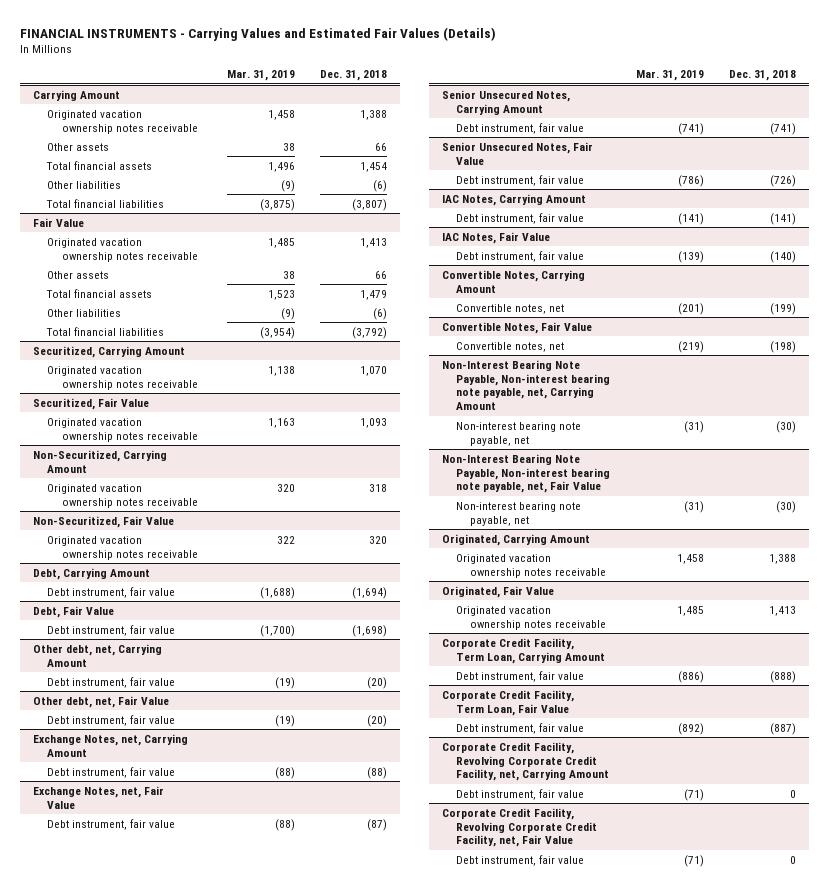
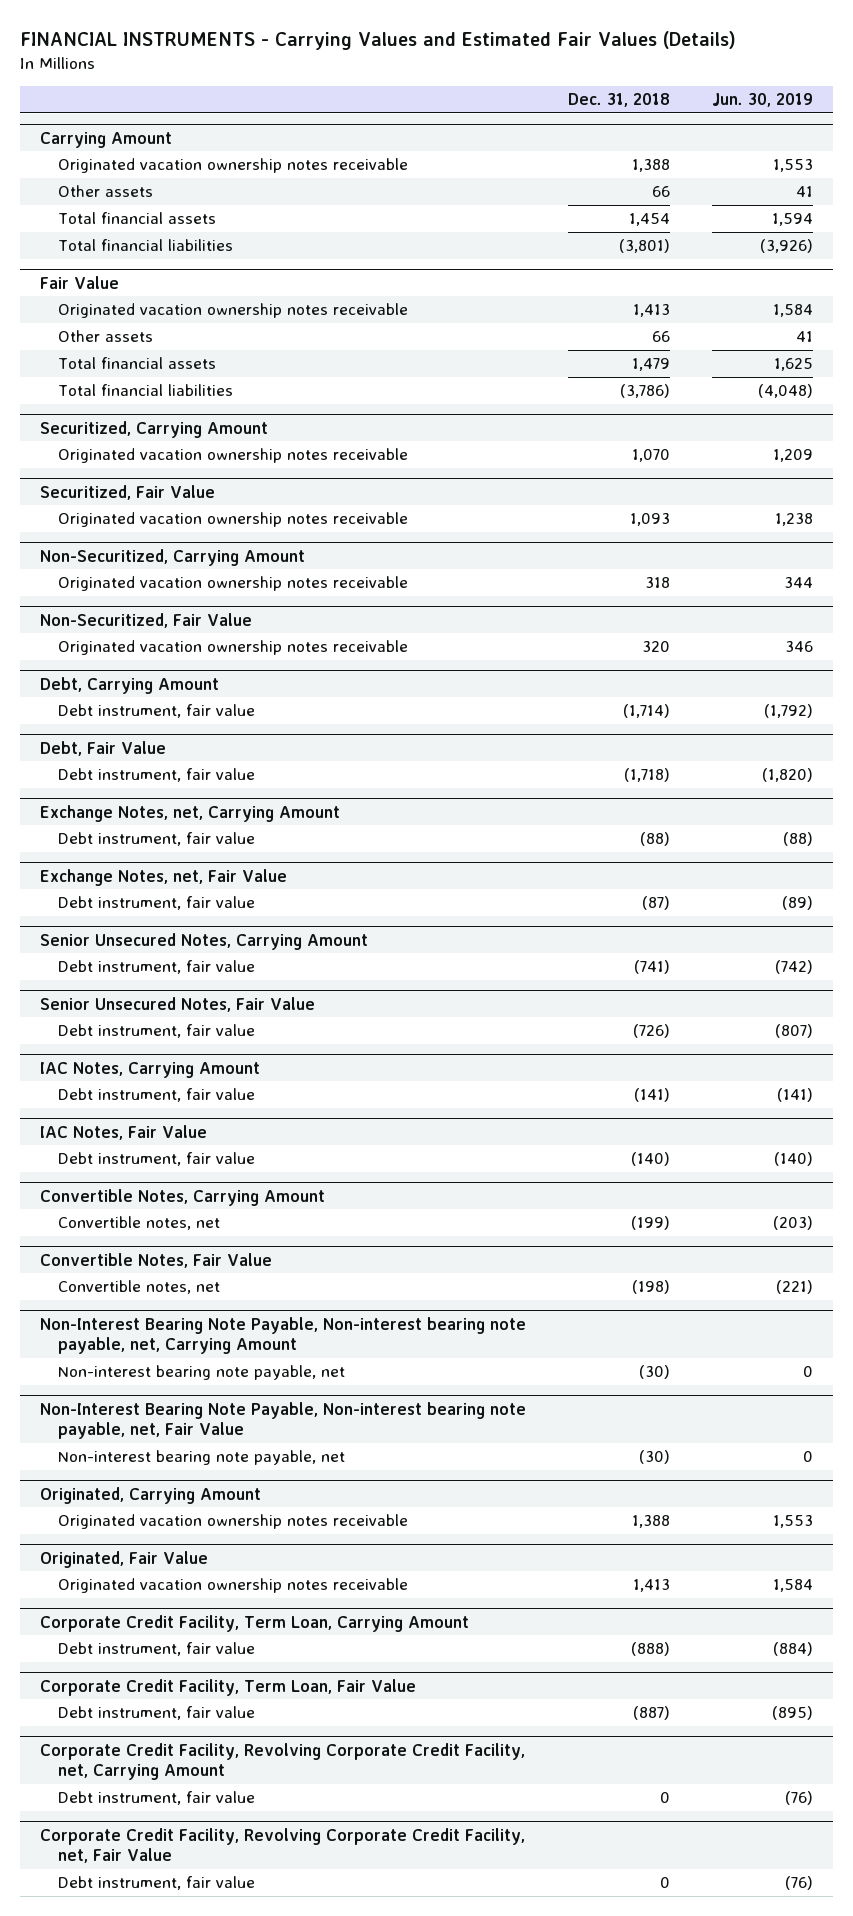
- | Mar. 31, 2019 | Dec. 31, 2018
+ | Dec. 31, 2018 | Jun. 30, 2019
@ Carrying Amount
- Other liabilities | (9) | (6)
- Total financial liabilities | (3,875) | (3,807)
+ Total financial liabilities | (3,801) | (3,926)
@ Fair Value
- Other liabilities | (9) | (6)
- Total financial liabilities | (3,954) | (3,792)
+ Total financial liabilities | (3,786) | (4,048)
@ Debt, Carrying Amount
- Debt instrument, fair value | (1,688) | (1,694)
+ Debt instrument, fair value | (1,714) | (1,792)
@ Debt, Fair Value
- Debt instrument, fair value | (1,700) | (1,698)
- Other debt, net, Carrying Amount
- Debt instrument, fair value | (19) | (20)
- Other debt, net, Fair Value
- Debt instrument, fair value | (19) | (20)
@ Debt, Fair Value
+ Debt instrument, fair value | (1,718) | (1,820)

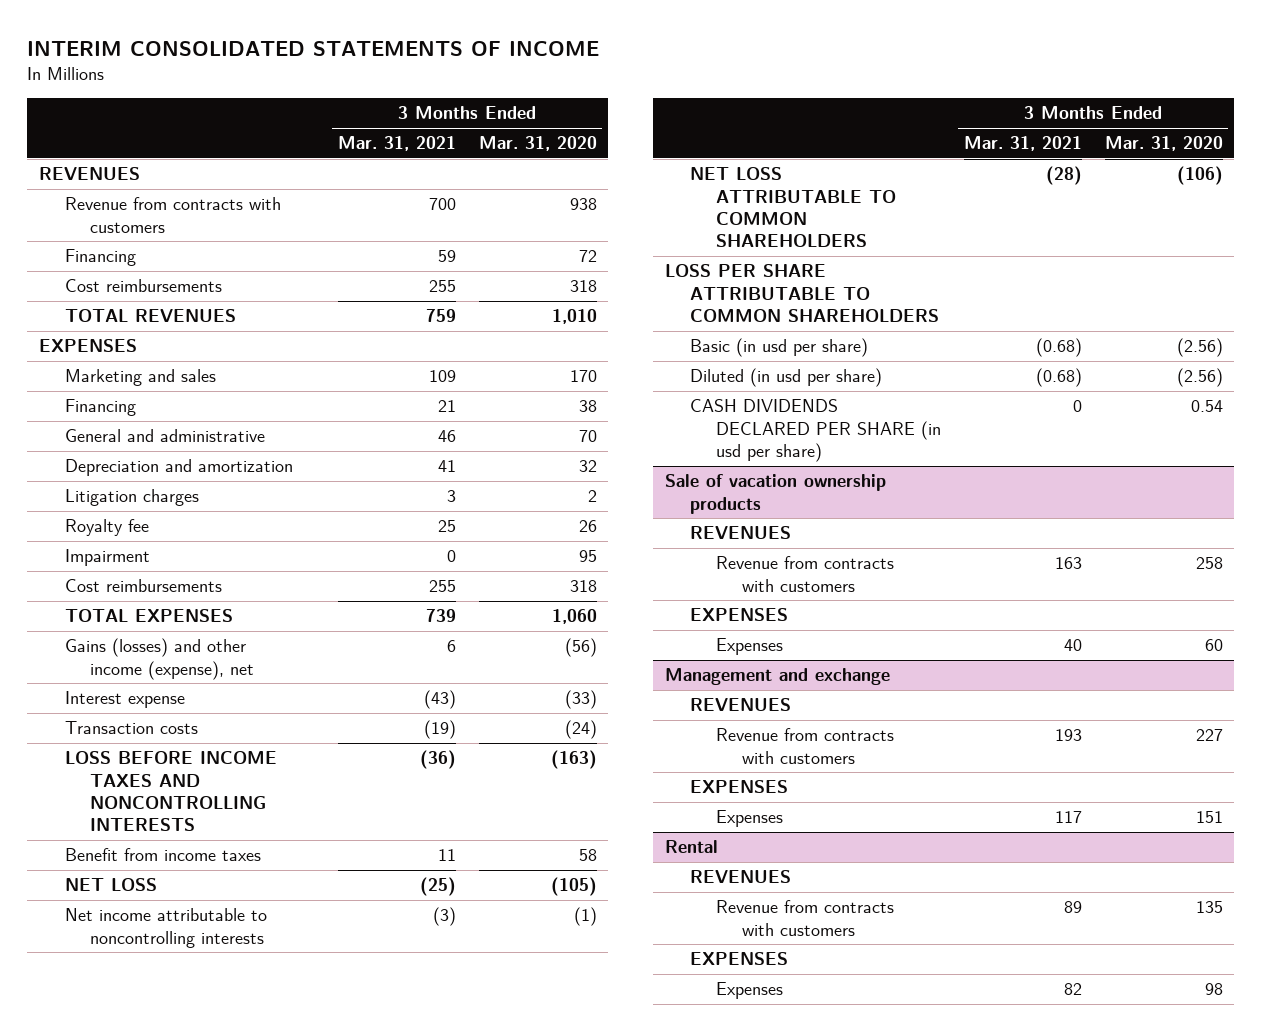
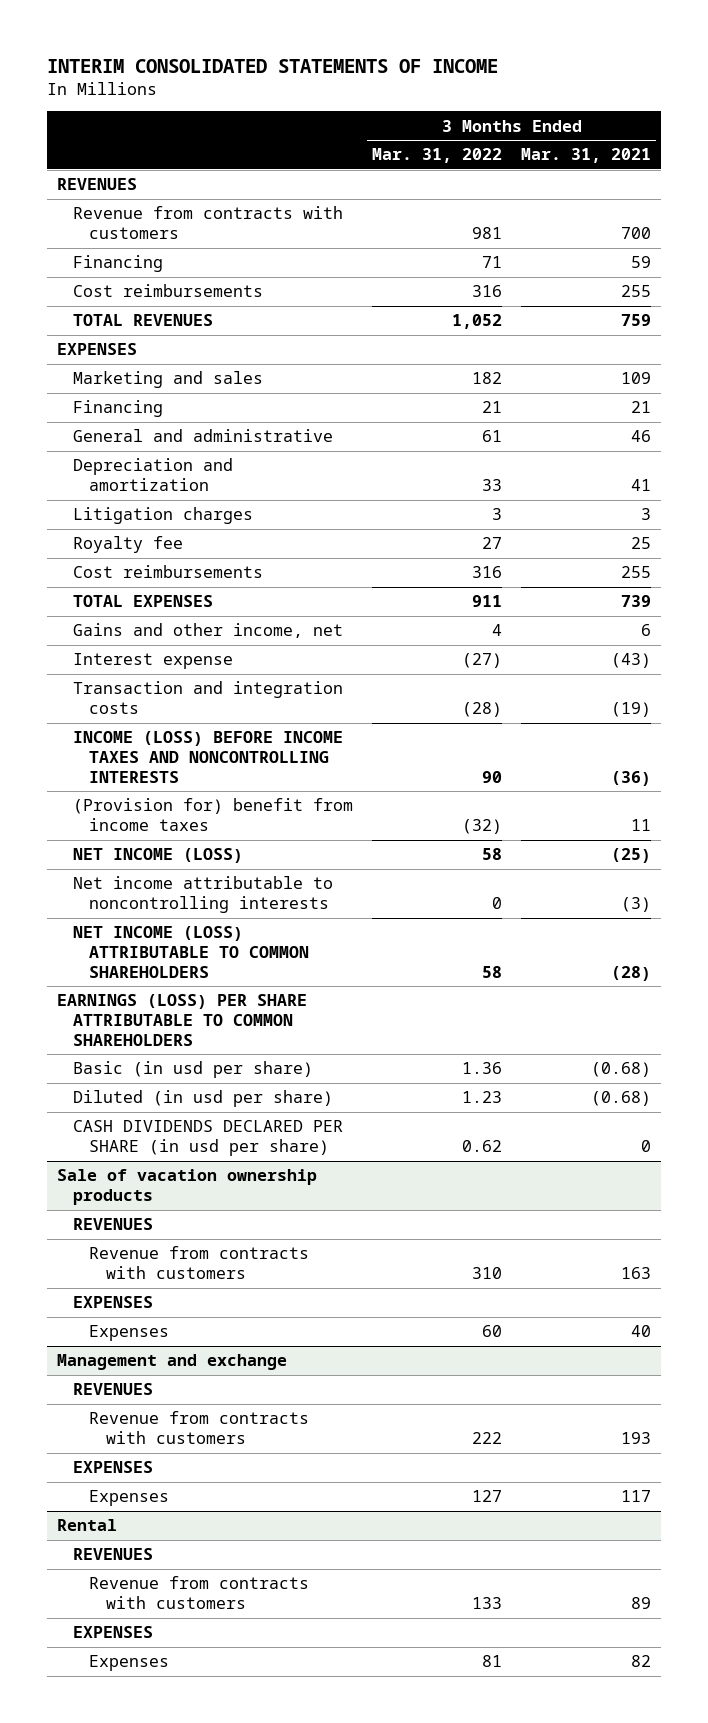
- | 3 Months Ended Mar. 31, 2021 | 3 Months Ended Mar. 31, 2020
+ | 3 Months Ended Mar. 31, 2022 | 3 Months Ended Mar. 31, 2021
- Impairment | 0 | 95
- Gains (losses) and other income (expense), net | 6 | (56)
+ Gains and other income, net | 4 | 6
- Transaction costs | (19) | (24)
- LOSS BEFORE INCOME TAXES AND NONCONTROLLING INTERESTS | (36) | (163)
- Benefit from income taxes | 11 | 58
- NET LOSS | (25) | (105)
+ Transaction and integration costs | (28) | (19)
+ INCOME (LOSS) BEFORE INCOME TAXES AND NONCONTROLLING INTERESTS | 90 | (36)
+ (Provision for) benefit from income taxes | (32) | 11
+ NET INCOME (LOSS) | 58 | (25)
- NET LOSS ATTRIBUTABLE TO COMMON SHAREHOLDERS | (28) | (106)
- LOSS PER SHARE ATTRIBUTABLE TO COMMON SHAREHOLDERS
+ NET INCOME (LOSS) ATTRIBUTABLE TO COMMON SHAREHOLDERS | 58 | (28)
+ EARNINGS (LOSS) PER SHARE ATTRIBUTABLE TO COMMON SHAREHOLDERS

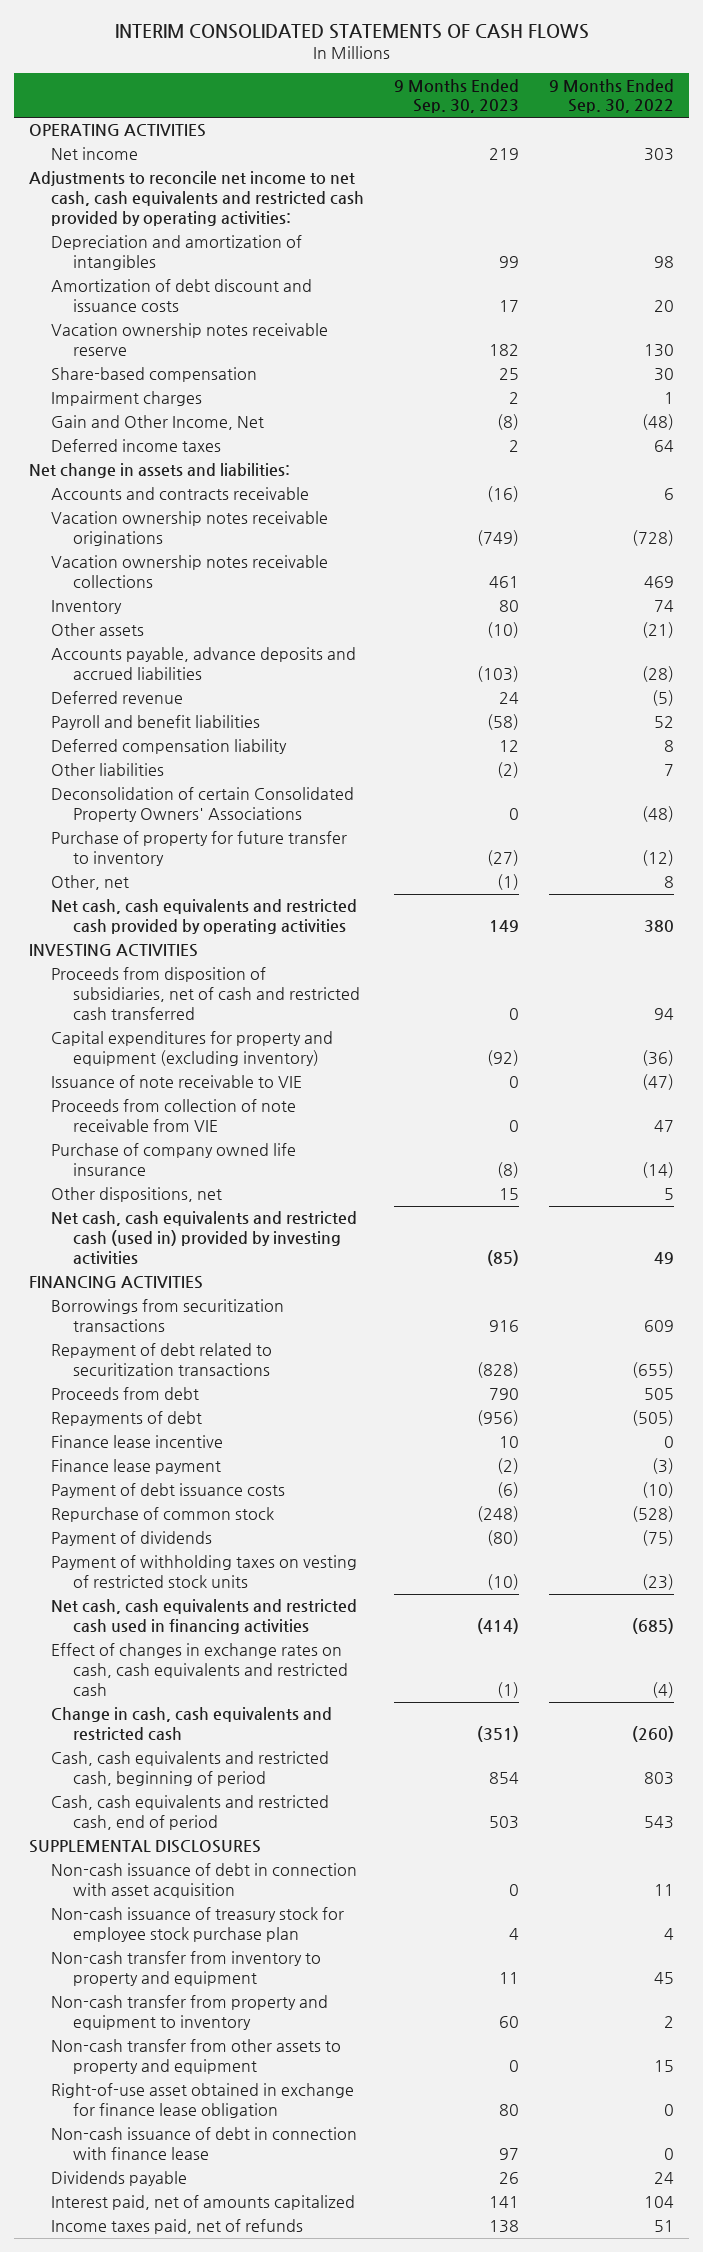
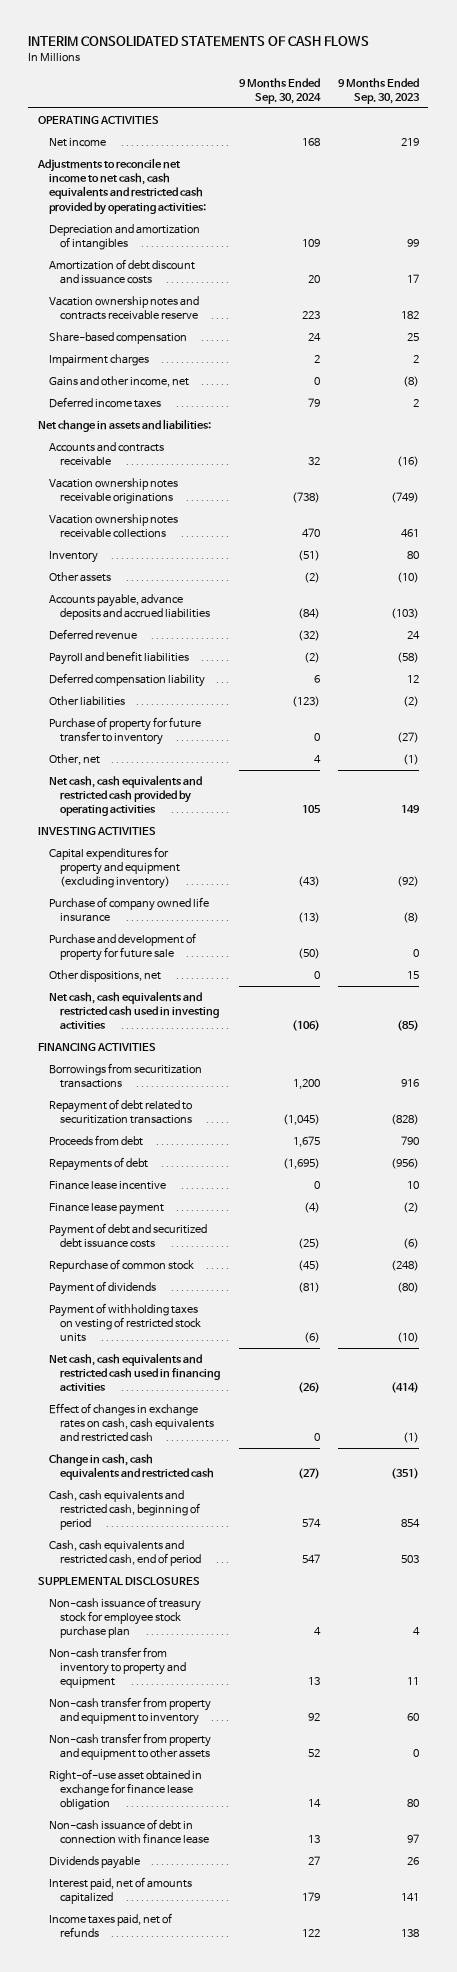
- | 9 Months Ended Sep. 30, 2023 | 9 Months Ended Sep. 30, 2022
+ | 9 Months Ended Sep. 30, 2024 | 9 Months Ended Sep. 30, 2023
- Vacation ownership notes receivable reserve | 182 | 130
+ Vacation ownership notes and contracts receivable reserve | 223 | 182
- Gain and Other Income, Net | (8) | (48)
+ Gains and other income, net | 0 | (8)
- Deconsolidation of certain Consolidated Property Owners' Associations | 0 | (48)
- Proceeds from disposition of subsidiaries, net of cash and restricted cash transferred | 0 | 94
- Issuance of note receivable to VIE | 0 | (47)
- Proceeds from collection of note receivable from VIE | 0 | 47
+ Purchase and development of property for future sale | (50) | 0
- Net cash, cash equivalents and restricted cash (used in) provided by investing activities | (85) | 49
+ Net cash, cash equivalents and restricted cash used in investing activities | (106) | (85)
- Payment of debt issuance costs | (6) | (10)
+ Payment of debt and securitized debt issuance costs | (25) | (6)
- Non-cash issuance of debt in connection with asset acquisition | 0 | 11
- Non-cash transfer from other assets to property and equipment | 0 | 15
+ Non-cash transfer from property and equipment to other assets | 52 | 0

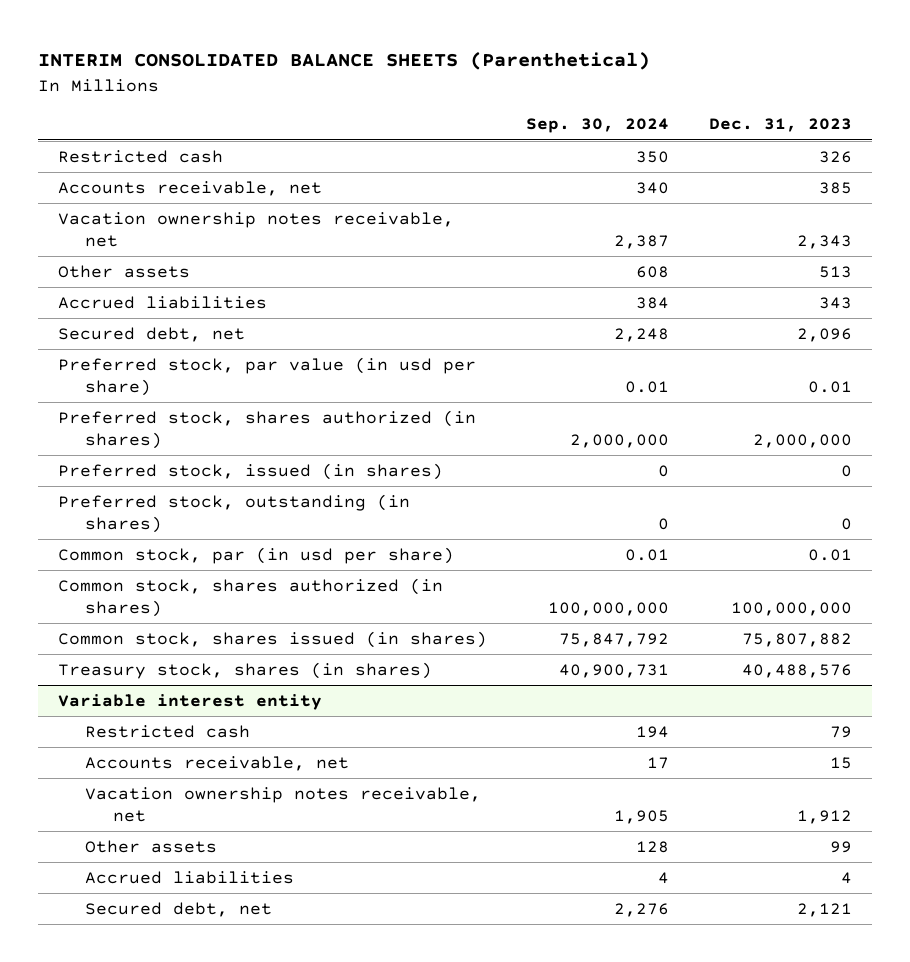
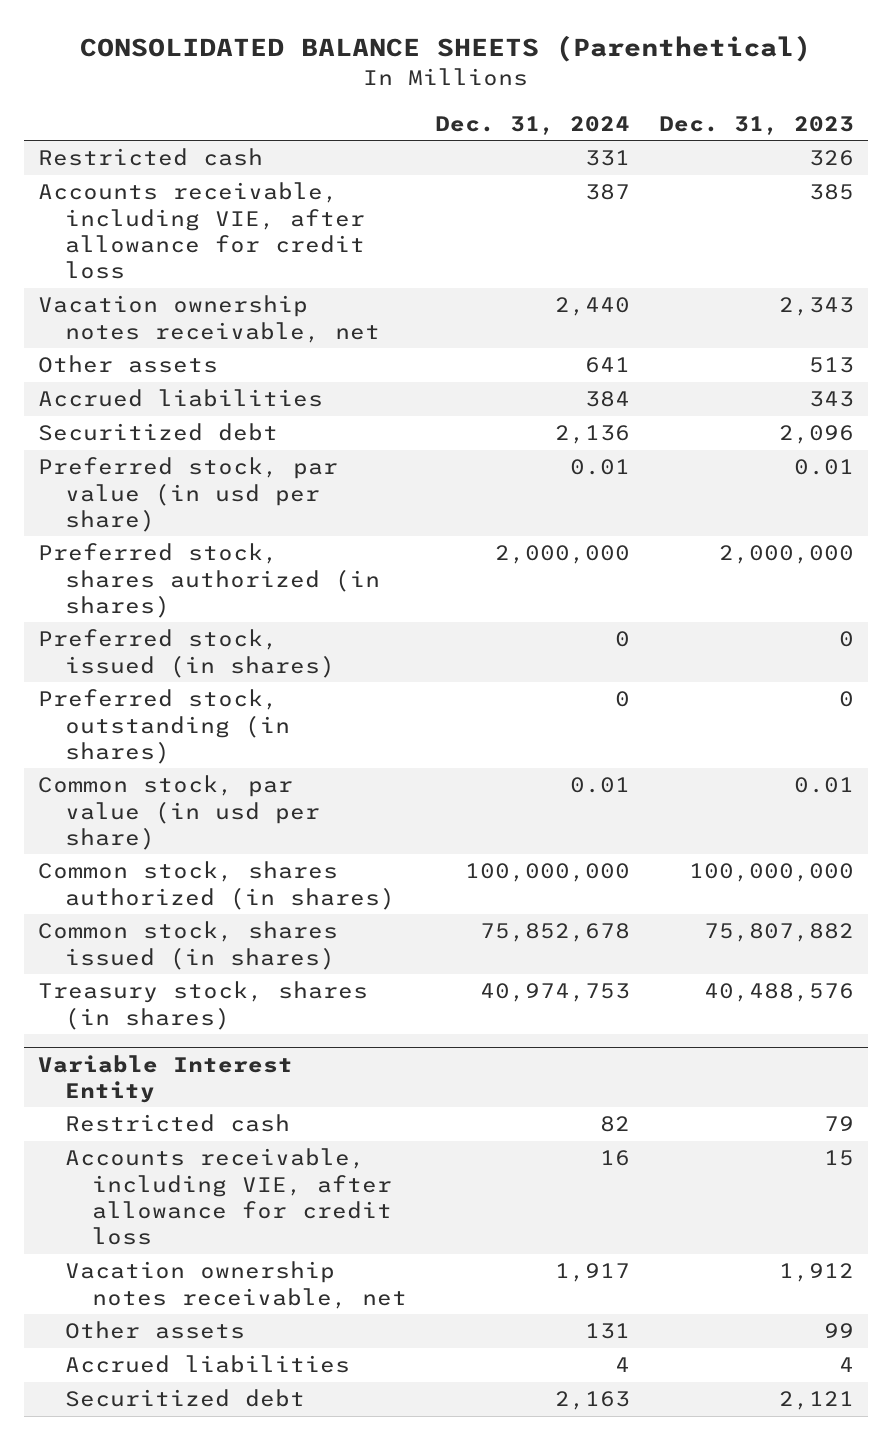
- INTERIM CONSOLIDATED BALANCE SHEETS (Parenthetical)
+ CONSOLIDATED BALANCE SHEETS (Parenthetical)
- | Sep. 30, 2024 | Dec. 31, 2023
+ | Dec. 31, 2024 | Dec. 31, 2023
- Accounts receivable, net | 340 | 385
+ Accounts receivable, including VIE, after allowance for credit loss | 387 | 385
- Secured debt, net | 2,248 | 2,096
+ Securitized debt | 2,136 | 2,096
- Common stock, par (in usd per share) | 0.01 | 0.01
+ Common stock, par value (in usd per share) | 0.01 | 0.01
- Variable interest entity
+ Variable Interest Entity
- Accounts receivable, net | 17 | 15
+ Accounts receivable, including VIE, after allowance for credit loss | 16 | 15
- Secured debt, net | 2,276 | 2,121
+ Securitized debt | 2,163 | 2,121

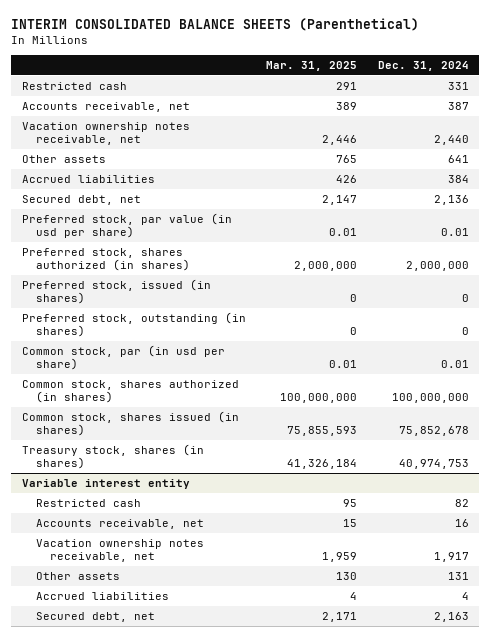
- CONSOLIDATED BALANCE SHEETS (Parenthetical)
+ INTERIM CONSOLIDATED BALANCE SHEETS (Parenthetical)
- | Dec. 31, 2024 | Dec. 31, 2023
+ | Mar. 31, 2025 | Dec. 31, 2024
- Accounts receivable, including VIE, after allowance for credit loss | 387 | 385
+ Accounts receivable, net | 389 | 387
- Securitized debt | 2,136 | 2,096
+ Secured debt, net | 2,147 | 2,136
- Common stock, par value (in usd per share) | 0.01 | 0.01
+ Common stock, par (in usd per share) | 0.01 | 0.01
- Variable Interest Entity
+ Variable interest entity
- Accounts receivable, including VIE, after allowance for credit loss | 16 | 15
+ Accounts receivable, net | 15 | 16
- Securitized debt | 2,163 | 2,121
+ Secured debt, net | 2,171 | 2,163

